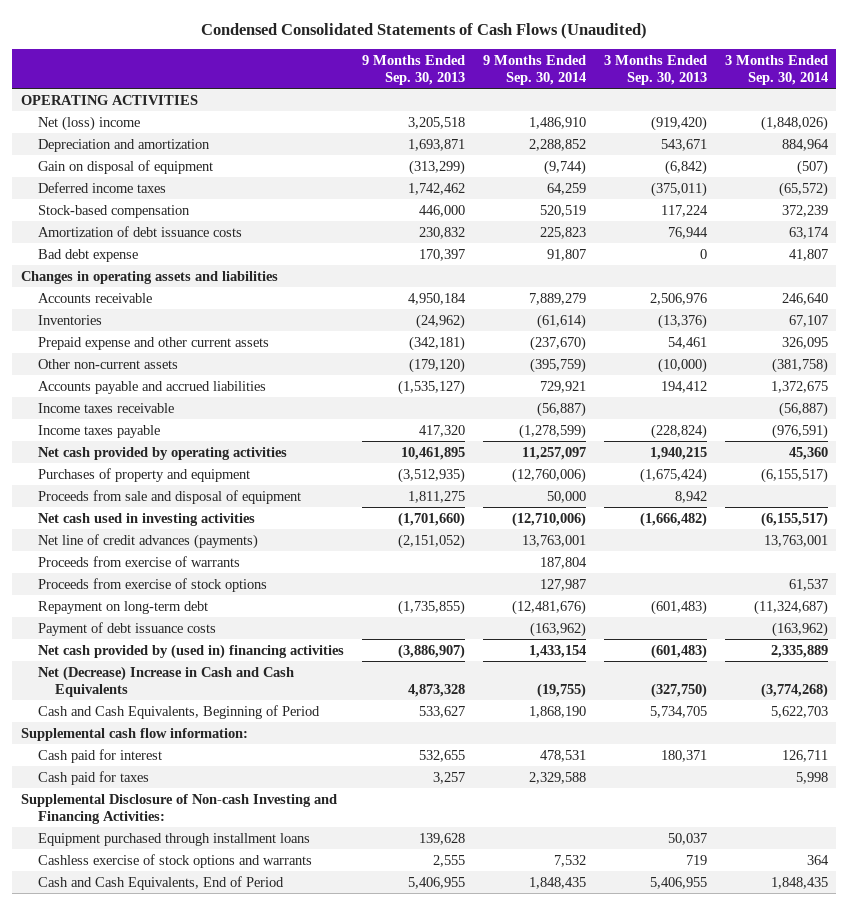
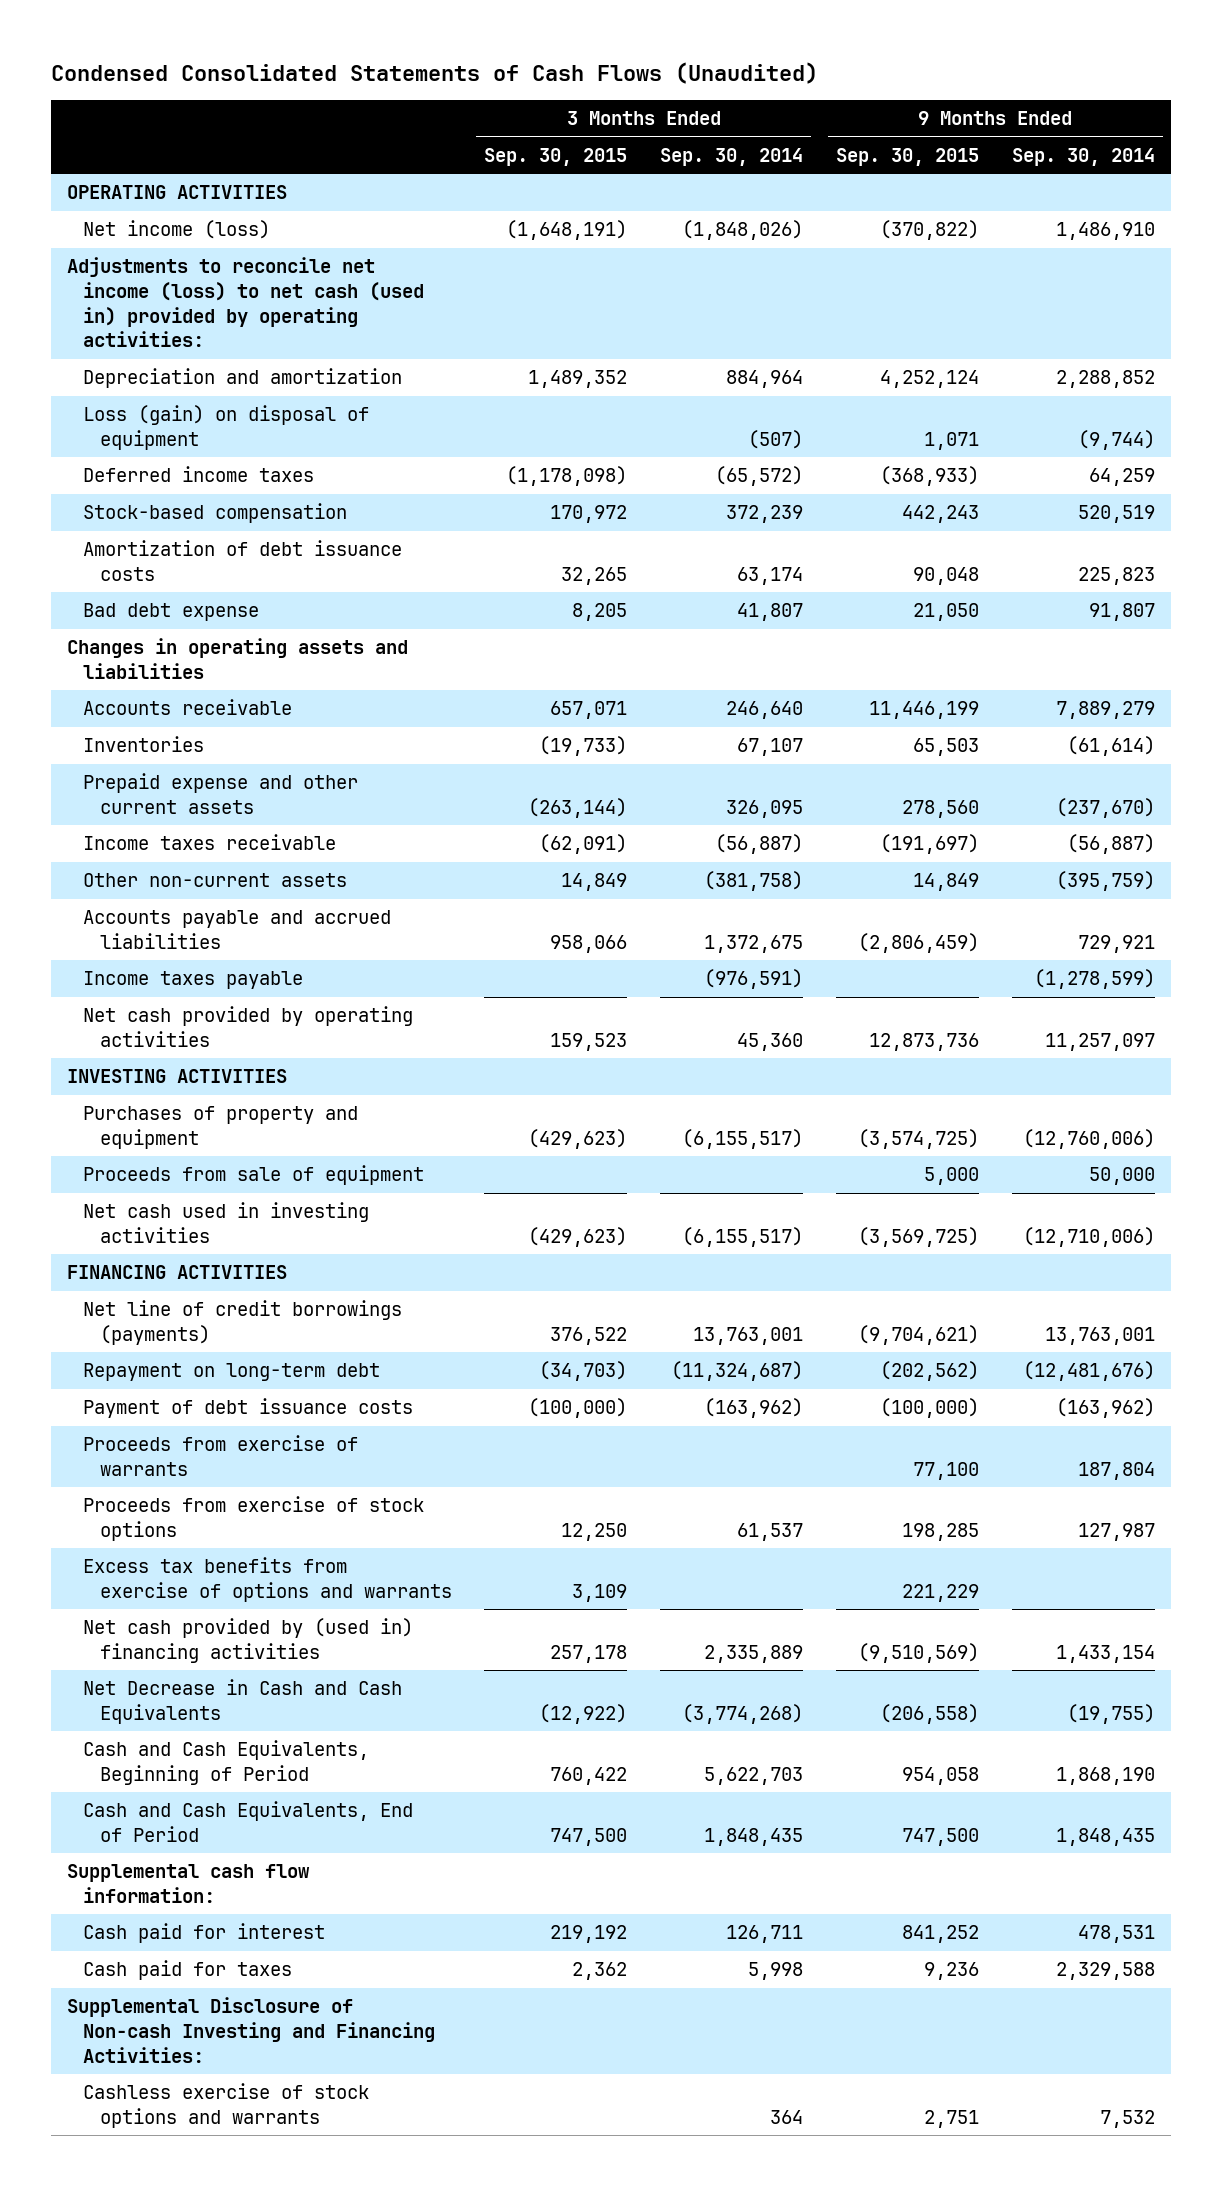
- | 9 Months Ended Sep. 30, 2013 | 9 Months Ended Sep. 30, 2014 | 3 Months Ended Sep. 30, 2013 | 3 Months Ended Sep. 30, 2014
+ | 3 Months Ended Sep. 30, 2015 | 3 Months Ended Sep. 30, 2014 | 9 Months Ended Sep. 30, 2015 | 9 Months Ended Sep. 30, 2014
- Net (loss) income | 3,205,518 | 1,486,910 | (919,420) | (1,848,026)
+ Net income (loss) | (1,648,191) | (1,848,026) | (370,822) | 1,486,910
+ Adjustments to reconcile net income (loss) to net cash (used in) provided by operating activities:
- Gain on disposal of equipment | (313,299) | (9,744) | (6,842) | (507)
+ Loss (gain) on disposal of equipment | | (507) | 1,071 | (9,744)
moved up: Income taxes receivable | (62,091) | (56,887) | (191,697) | (56,887)
+ INVESTING ACTIVITIES
- Proceeds from sale and disposal of equipment | 1,811,275 | 50,000 | 8,942 |
+ Proceeds from sale of equipment | | | 5,000 | 50,000
- Net line of credit advances (payments) | (2,151,052) | 13,763,001 | | 13,763,001
+ FINANCING ACTIVITIES
+ Net line of credit borrowings (payments) | 376,522 | 13,763,001 | (9,704,621) | 13,763,001
moved down: Proceeds from exercise of warrants | | | 77,100 | 187,804
moved down: Proceeds from exercise of stock options | 12,250 | 61,537 | 198,285 | 127,987
+ Excess tax benefits from exercise of options and warrants | 3,109 | | 221,229 |
- Net (Decrease) Increase in Cash and Cash Equivalents | 4,873,328 | (19,755) | (327,750) | (3,774,268)
+ Net Decrease in Cash and Cash Equivalents | (12,922) | (3,774,268) | (206,558) | (19,755)
moved up: Cash and Cash Equivalents, End of Period | 747,500 | 1,848,435 | 747,500 | 1,848,435
- Equipment purchased through installment loans | 139,628 | | 50,037 |

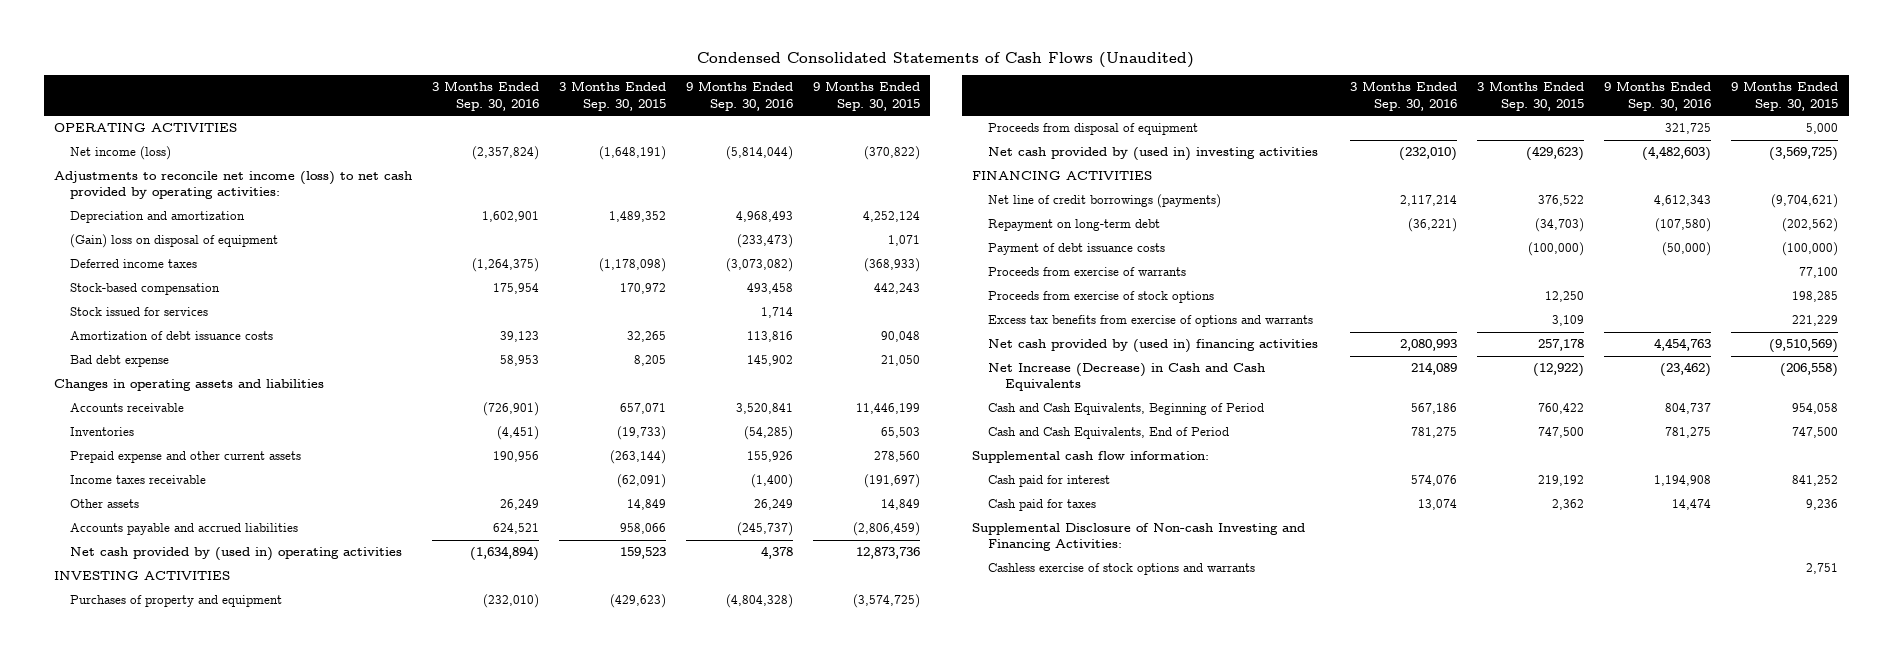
- | 3 Months Ended Sep. 30, 2015 | 3 Months Ended Sep. 30, 2014 | 9 Months Ended Sep. 30, 2015 | 9 Months Ended Sep. 30, 2014
+ | 3 Months Ended Sep. 30, 2016 | 3 Months Ended Sep. 30, 2015 | 9 Months Ended Sep. 30, 2016 | 9 Months Ended Sep. 30, 2015
- Adjustments to reconcile net income (loss) to net cash (used in) provided by operating activities:
+ Adjustments to reconcile net income (loss) to net cash provided by operating activities:
- Loss (gain) on disposal of equipment | | (507) | 1,071 | (9,744)
+ (Gain) loss on disposal of equipment | | | (233,473) | 1,071
+ Stock issued for services | | | 1,714 |
- Other non-current assets | 14,849 | (381,758) | 14,849 | (395,759)
+ Other assets | 26,249 | 14,849 | 26,249 | 14,849
- Income taxes payable | | (976,591) | | (1,278,599)
- Net cash provided by operating activities | 159,523 | 45,360 | 12,873,736 | 11,257,097
+ Net cash provided by (used in) operating activities | (1,634,894) | 159,523 | 4,378 | 12,873,736
- Proceeds from sale of equipment | | | 5,000 | 50,000
- Net cash used in investing activities | (429,623) | (6,155,517) | (3,569,725) | (12,710,006)
+ Proceeds from disposal of equipment | | | 321,725 | 5,000
+ Net cash provided by (used in) investing activities | (232,010) | (429,623) | (4,482,603) | (3,569,725)
- Net Decrease in Cash and Cash Equivalents | (12,922) | (3,774,268) | (206,558) | (19,755)
+ Net Increase (Decrease) in Cash and Cash Equivalents | 214,089 | (12,922) | (23,462) | (206,558)

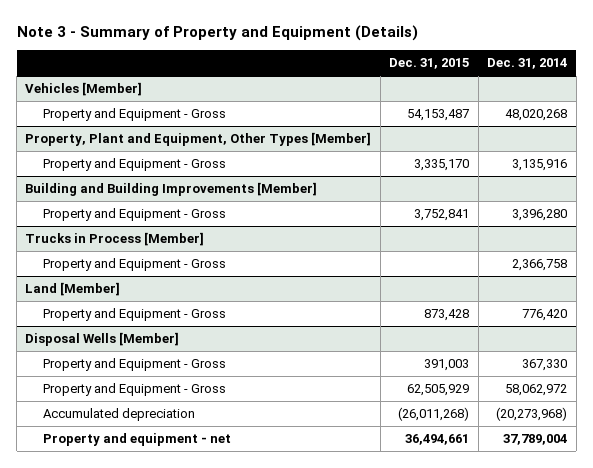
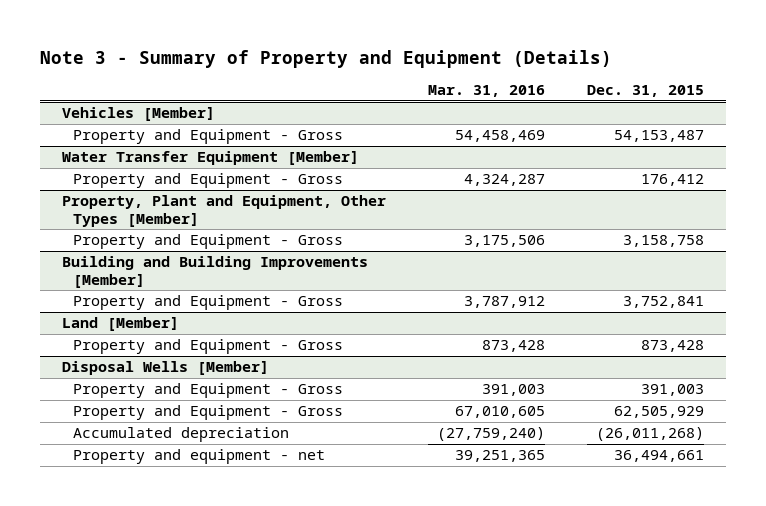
- | Dec. 31, 2015 | Dec. 31, 2014
+ | Mar. 31, 2016 | Dec. 31, 2015
+ Water Transfer Equipment [Member]
+ Property and Equipment - Gross | 4,324,287 | 176,412
@ Property, Plant and Equipment, Other Types [Member]
- Property and Equipment - Gross | 3,335,170 | 3,135,916
+ Property and Equipment - Gross | 3,175,506 | 3,158,758
- Trucks in Process [Member]
- Property and Equipment - Gross | | 2,366,758

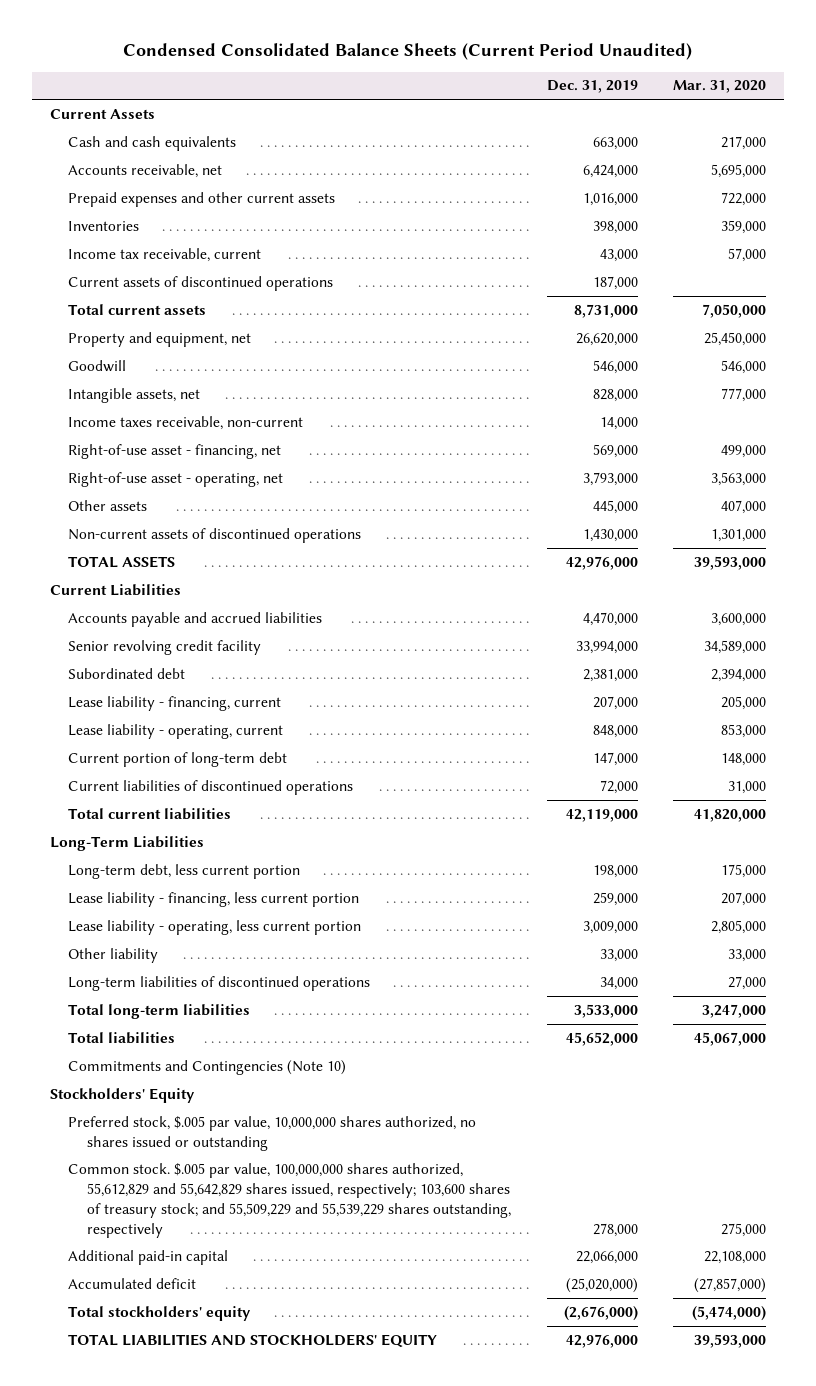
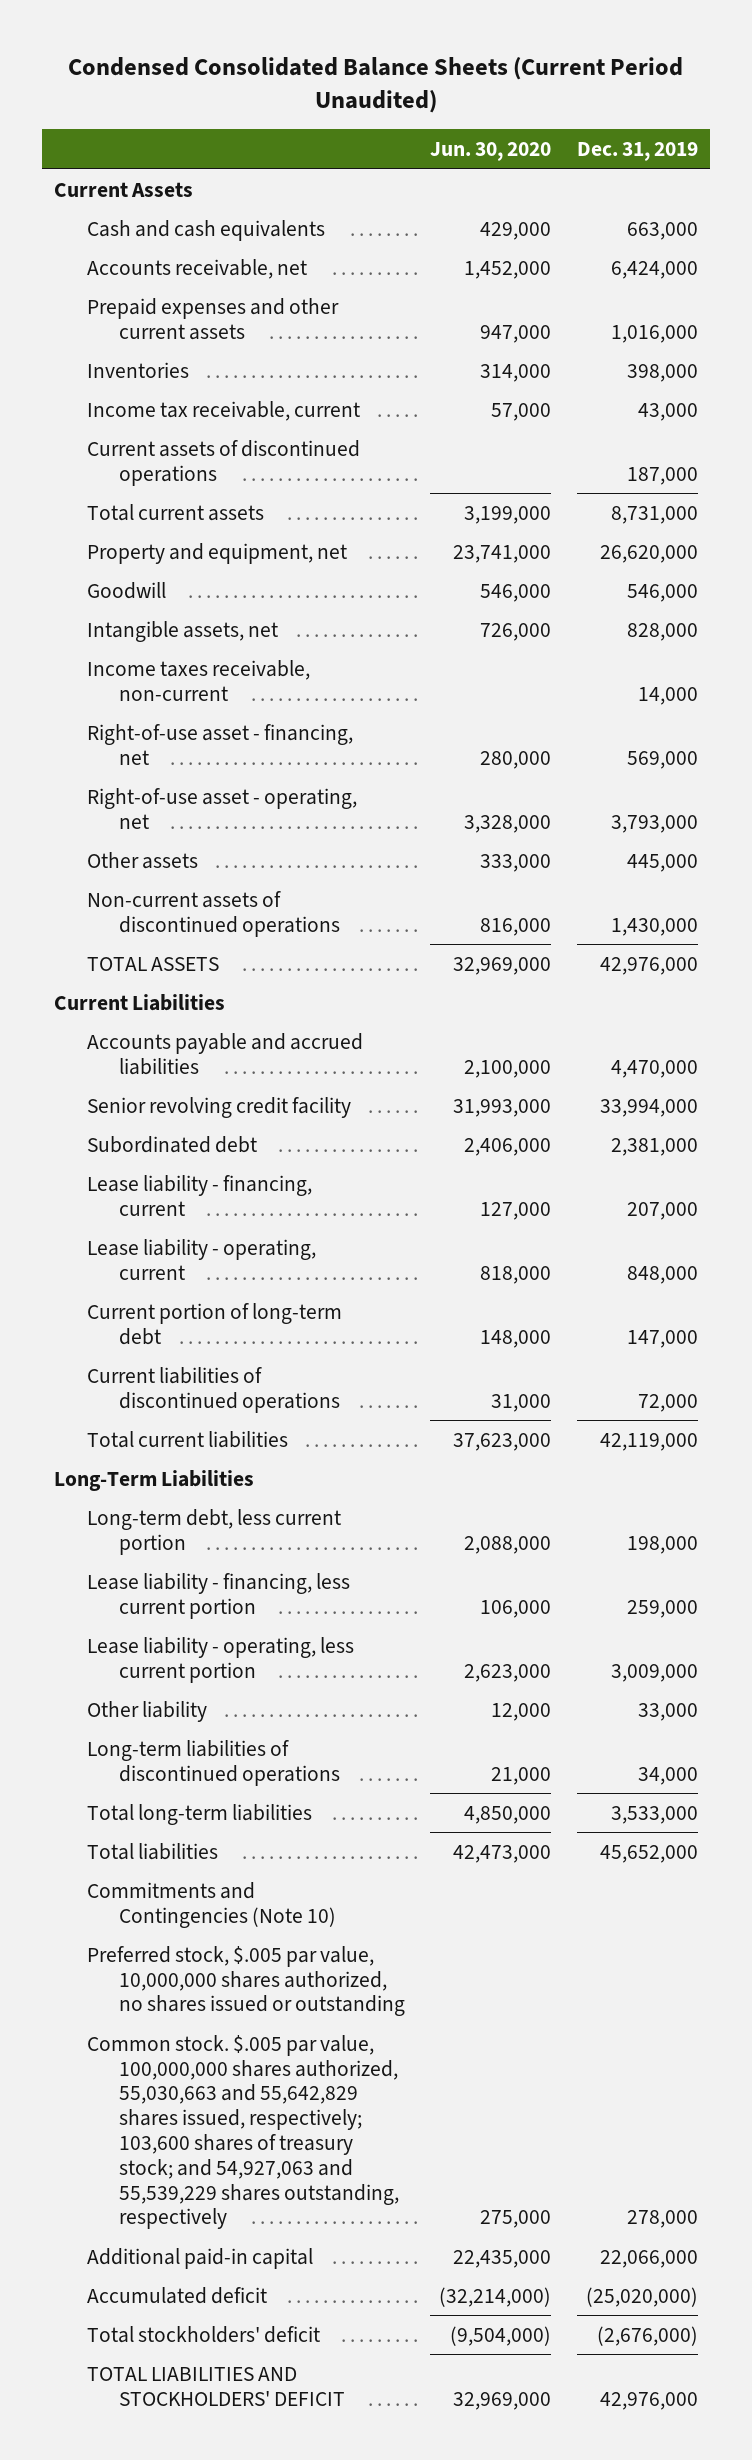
- | Dec. 31, 2019 | Mar. 31, 2020
+ | Jun. 30, 2020 | Dec. 31, 2019
- Stockholders' Equity
- Common stock. $.005 par value, 100,000,000 shares authorized, 55,612,829 and 55,642,829 shares issued, respectively; 103,600 shares of treasury stock; and 55,509,229 and 55,539,229 shares outstanding, respectively | 278,000 | 275,000
+ Common stock. $.005 par value, 100,000,000 shares authorized, 55,030,663 and 55,642,829 shares issued, respectively; 103,600 shares of treasury stock; and 54,927,063 and 55,539,229 shares outstanding, respectively | 275,000 | 278,000
- Total stockholders' equity | (2,676,000) | (5,474,000)
- TOTAL LIABILITIES AND STOCKHOLDERS' EQUITY | 42,976,000 | 39,593,000
+ Total stockholders' deficit | (9,504,000) | (2,676,000)
+ TOTAL LIABILITIES AND STOCKHOLDERS' DEFICIT | 32,969,000 | 42,976,000

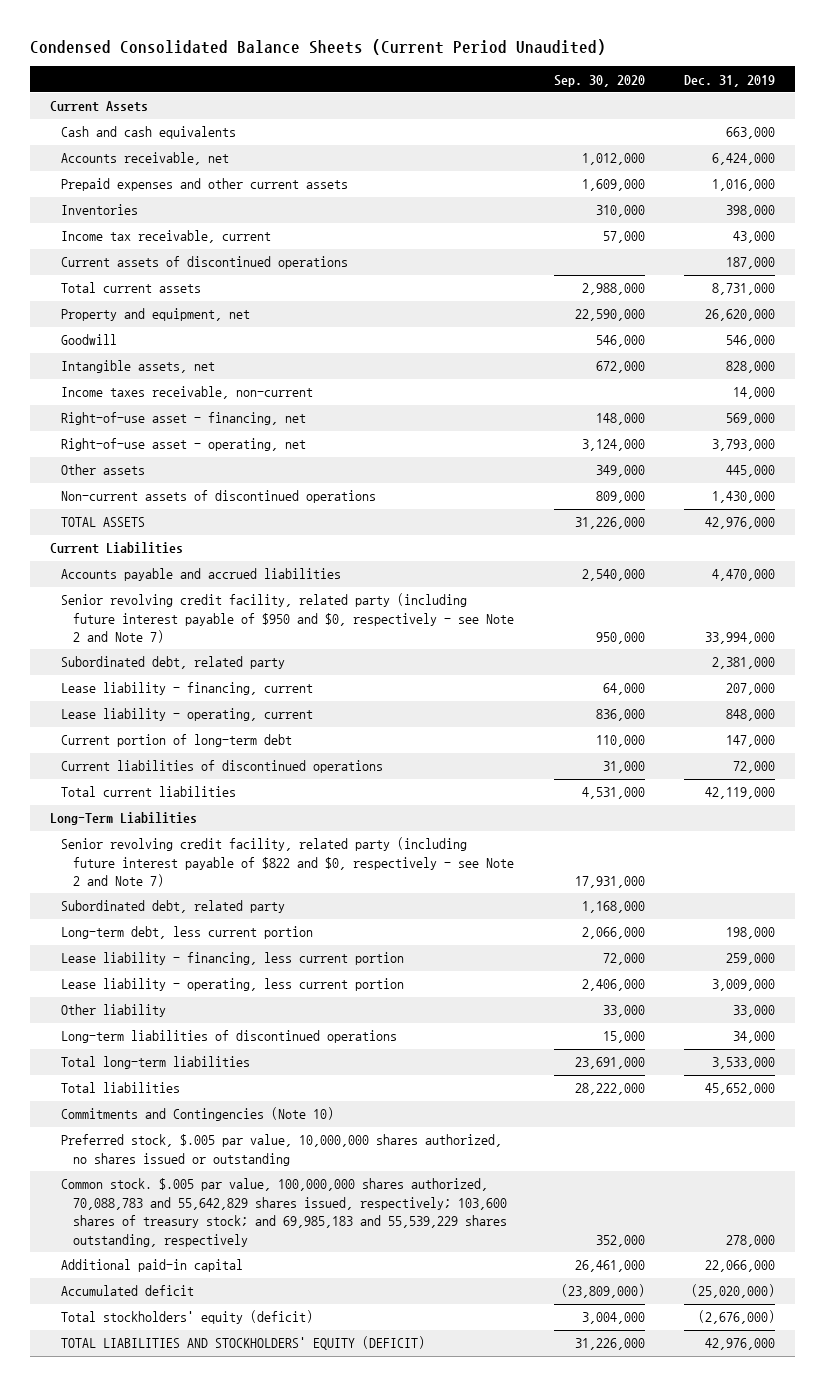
- | Jun. 30, 2020 | Dec. 31, 2019
+ | Sep. 30, 2020 | Dec. 31, 2019
- Senior revolving credit facility | 31,993,000 | 33,994,000
- Subordinated debt | 2,406,000 | 2,381,000
+ Senior revolving credit facility, related party (including future interest payable of $950 and $0, respectively - see Note 2 and Note 7) | 950,000 | 33,994,000
+ Subordinated debt, related party | | 2,381,000
+ Senior revolving credit facility, related party (including future interest payable of $822 and $0, respectively - see Note 2 and Note 7) | 17,931,000 |
+ Subordinated debt, related party | 1,168,000 |
- Common stock. $.005 par value, 100,000,000 shares authorized, 55,030,663 and 55,642,829 shares issued, respectively; 103,600 shares of treasury stock; and 54,927,063 and 55,539,229 shares outstanding, respectively | 275,000 | 278,000
+ Common stock. $.005 par value, 100,000,000 shares authorized, 70,088,783 and 55,642,829 shares issued, respectively; 103,600 shares of treasury stock; and 69,985,183 and 55,539,229 shares outstanding, respectively | 352,000 | 278,000
- Total stockholders' deficit | (9,504,000) | (2,676,000)
- TOTAL LIABILITIES AND STOCKHOLDERS' DEFICIT | 32,969,000 | 42,976,000
+ Total stockholders' equity (deficit) | 3,004,000 | (2,676,000)
+ TOTAL LIABILITIES AND STOCKHOLDERS' EQUITY (DEFICIT) | 31,226,000 | 42,976,000

